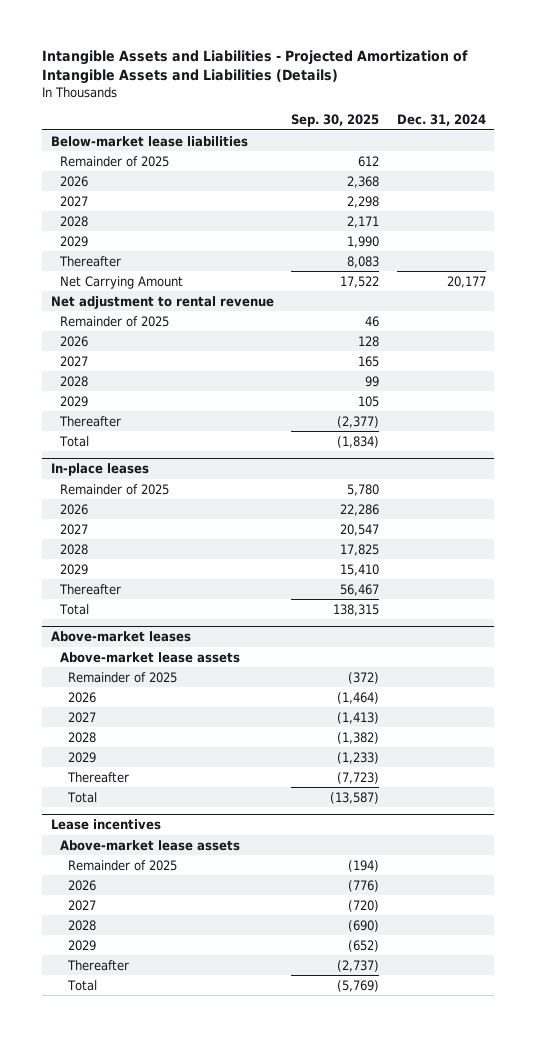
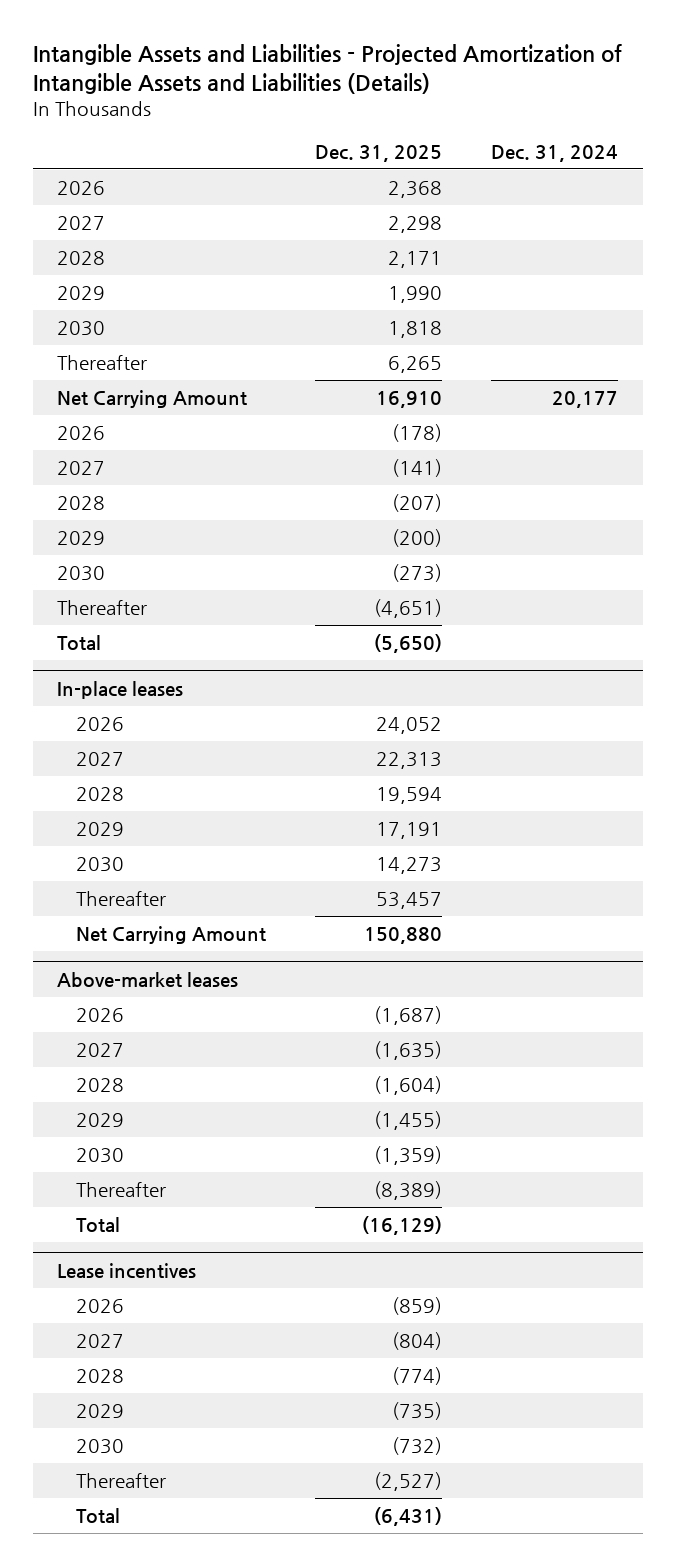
- | Sep. 30, 2025 | Dec. 31, 2024
+ | Dec. 31, 2025 | Dec. 31, 2024
- Below-market lease liabilities
- Remainder of 2025 | 612 |
+ 2030 | 1,818 |
- Net adjustment to rental revenue
- Remainder of 2025 | 46 |
+ 2030 | (273) |
@ In-place leases
- Remainder of 2025 | 5,780 |
+ 2030 | 14,273 |
- Total | 138,315 |
+ Net Carrying Amount | 150,880 |
@ Above-market leases
- Above-market lease assets
- Remainder of 2025 | (372) |
+ 2030 | (1,359) |
@ Lease incentives
- Above-market lease assets
- Remainder of 2025 | (194) |
+ 2030 | (732) |

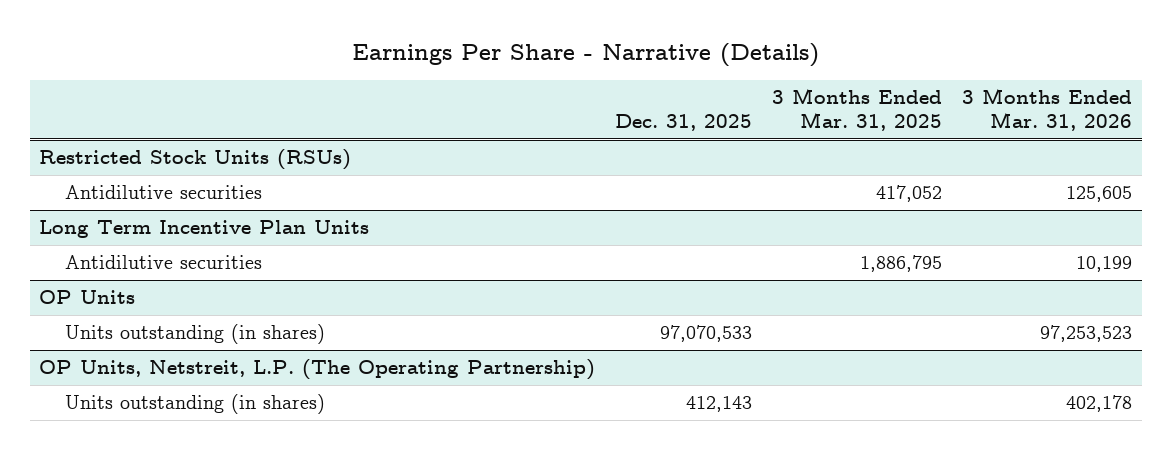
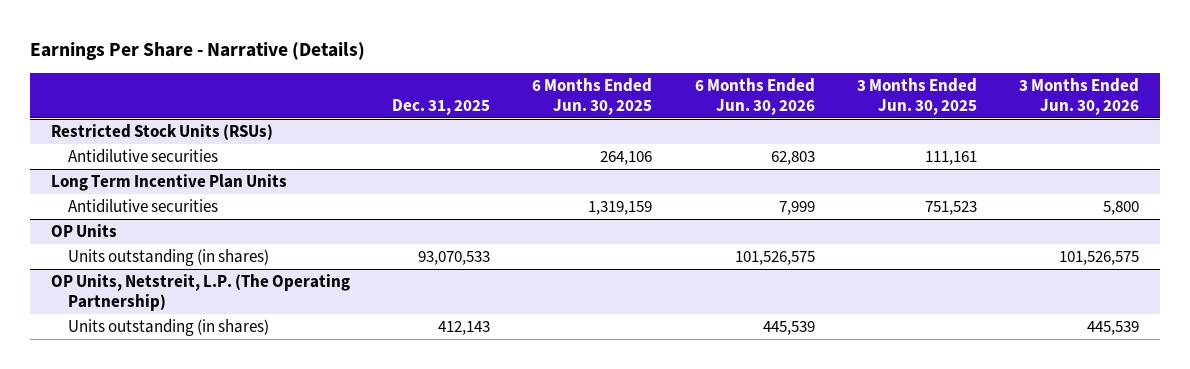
- | Dec. 31, 2025 | 3 Months Ended Mar. 31, 2025 | 3 Months Ended Mar. 31, 2026
+ | Dec. 31, 2025 | 6 Months Ended Jun. 30, 2025 | 6 Months Ended Jun. 30, 2026 | 3 Months Ended Jun. 30, 2025 | 3 Months Ended Jun. 30, 2026
@ OP Units
- Units outstanding (in shares) | 97,070,533 | | 97,253,523
+ Units outstanding (in shares) | 93,070,533 | | 101,526,575 | | 101,526,575

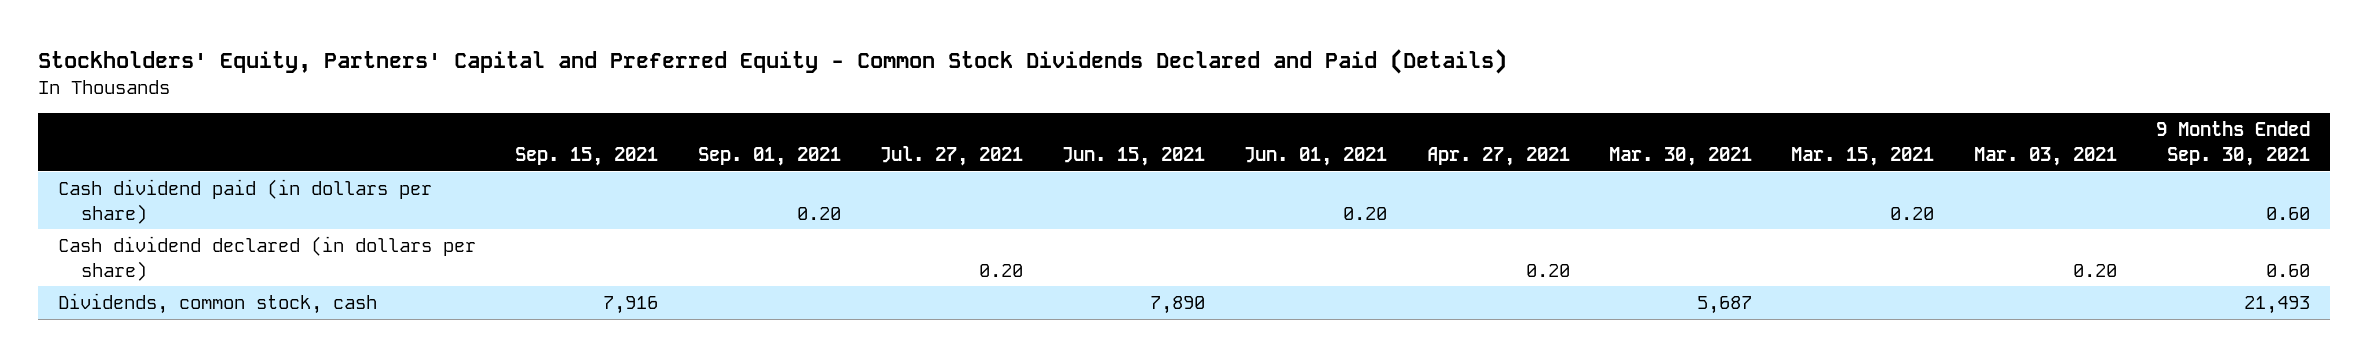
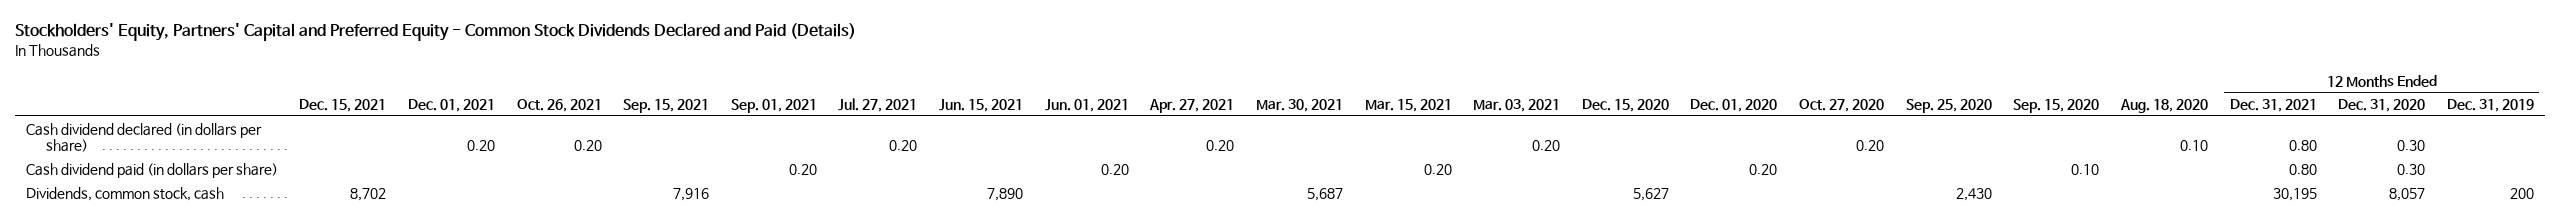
- | Sep. 15, 2021 | Sep. 01, 2021 | Jul. 27, 2021 | Jun. 15, 2021 | Jun. 01, 2021 | Apr. 27, 2021 | Mar. 30, 2021 | Mar. 15, 2021 | Mar. 03, 2021 | 9 Months Ended Sep. 30, 2021
+ | Dec. 15, 2021 | Dec. 01, 2021 | Oct. 26, 2021 | Sep. 15, 2021 | Sep. 01, 2021 | Jul. 27, 2021 | Jun. 15, 2021 | Jun. 01, 2021 | Apr. 27, 2021 | Mar. 30, 2021 | Mar. 15, 2021 | Mar. 03, 2021 | Dec. 15, 2020 | Dec. 01, 2020 | Oct. 27, 2020 | Sep. 25, 2020 | Sep. 15, 2020 | Aug. 18, 2020 | 12 Months Ended Dec. 31, 2021 | 12 Months Ended Dec. 31, 2020 | 12 Months Ended Dec. 31, 2019
moved down: Cash dividend paid (in dollars per share) | | | | | 0.20 | | | 0.20 | | | 0.20 | | | 0.20 | | | 0.10 | | 0.80 | 0.30 |

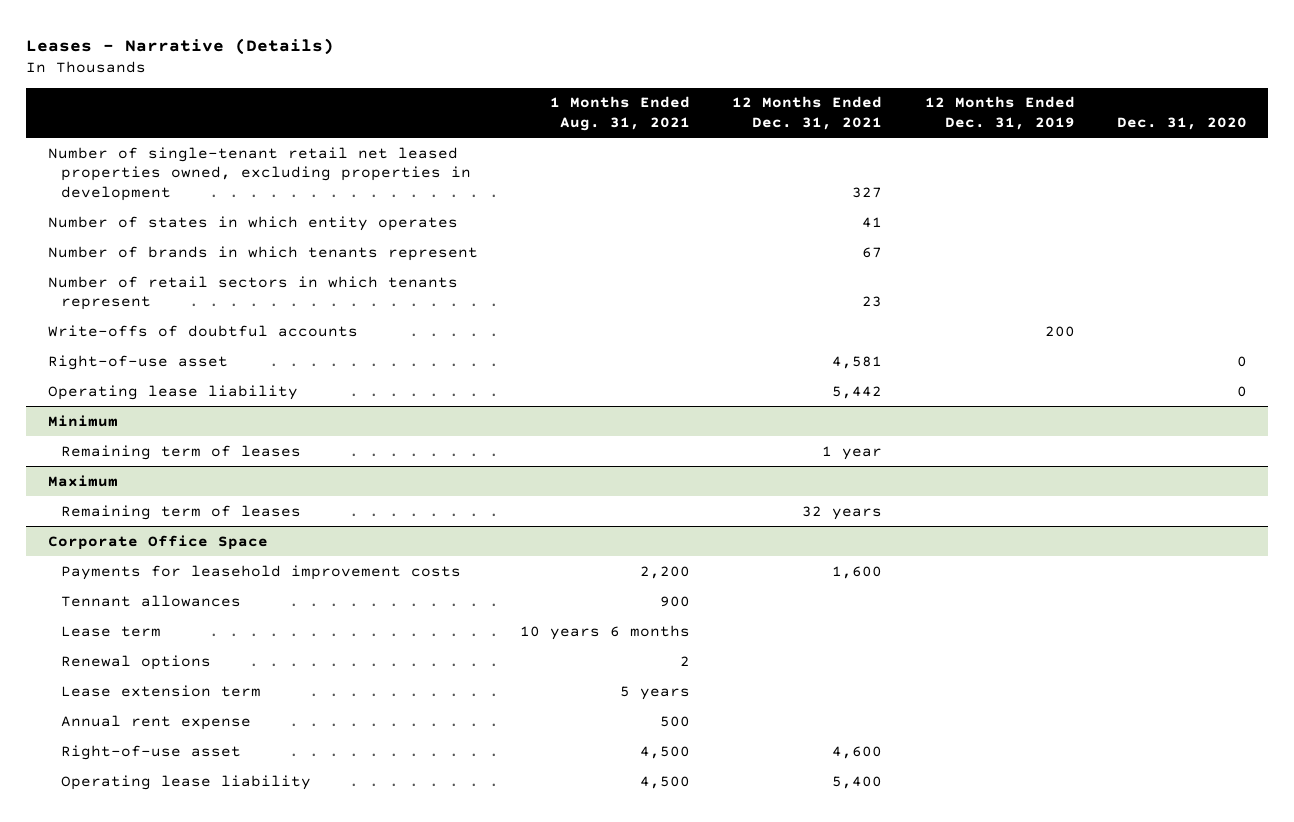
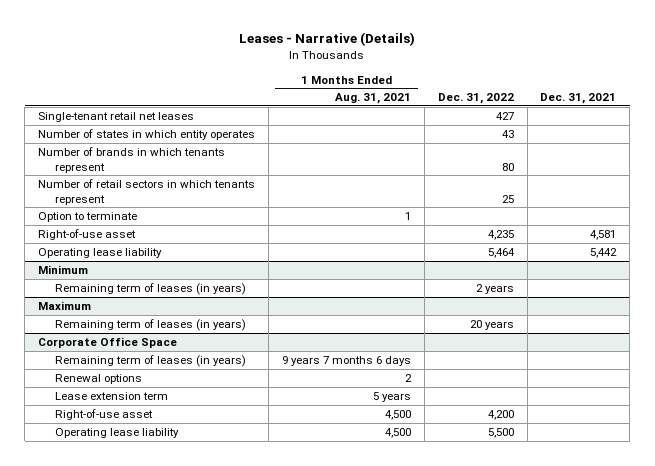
- | 1 Months Ended Aug. 31, 2021 | 12 Months Ended Dec. 31, 2021 | 12 Months Ended Dec. 31, 2019 | Dec. 31, 2020
+ | 1 Months Ended Aug. 31, 2021 | Dec. 31, 2022 | Dec. 31, 2021
- Number of single-tenant retail net leased properties owned, excluding properties in development | | 327 | |
+ Single-tenant retail net leases | | 427 |
- Write-offs of doubtful accounts | | | 200 |
+ Option to terminate | 1 | |
@ Minimum
- Remaining term of leases | | 1 year | |
+ Remaining term of leases (in years) | | 2 years |
@ Maximum
- Remaining term of leases | | 32 years | |
+ Remaining term of leases (in years) | | 20 years |
@ Corporate Office Space
- Payments for leasehold improvement costs | 2,200 | 1,600 | |
- Tennant allowances | 900 | | |
- Lease term | 10 years 6 months | | |
+ Remaining term of leases (in years) | 9 years 7 months 6 days | |
- Annual rent expense | 500 | | |

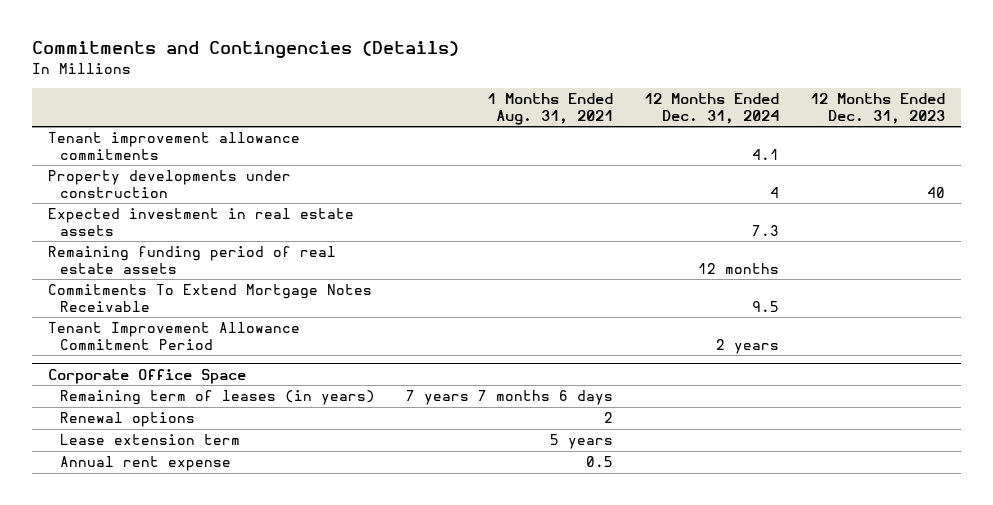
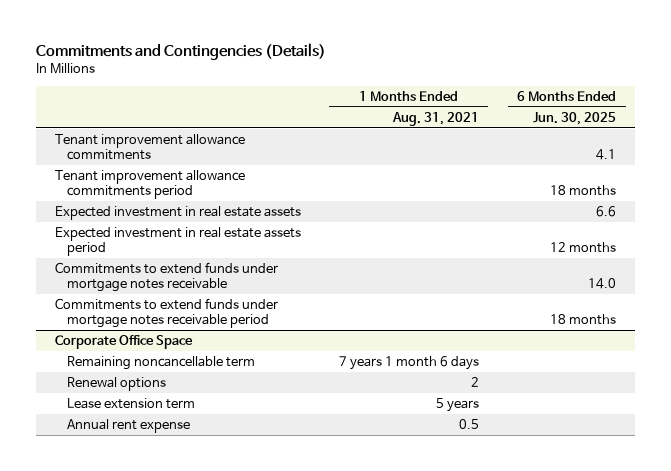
- | 1 Months Ended Aug. 31, 2021 | 12 Months Ended Dec. 31, 2024 | 12 Months Ended Dec. 31, 2023
+ | 1 Months Ended Aug. 31, 2021 | 6 Months Ended Jun. 30, 2025
- Property developments under construction | | 4 | 40
+ Tenant improvement allowance commitments period | | 18 months
- Remaining funding period of real estate assets | | 12 months |
- Commitments To Extend Mortgage Notes Receivable | | 9.5 |
- Tenant Improvement Allowance Commitment Period | | 2 years |
+ Expected investment in real estate assets period | | 12 months
+ Commitments to extend funds under mortgage notes receivable | | 14.0
+ Commitments to extend funds under mortgage notes receivable period | | 18 months
@ Corporate Office Space
- Remaining term of leases (in years) | 7 years 7 months 6 days | |
+ Remaining noncancellable term | 7 years 1 month 6 days |

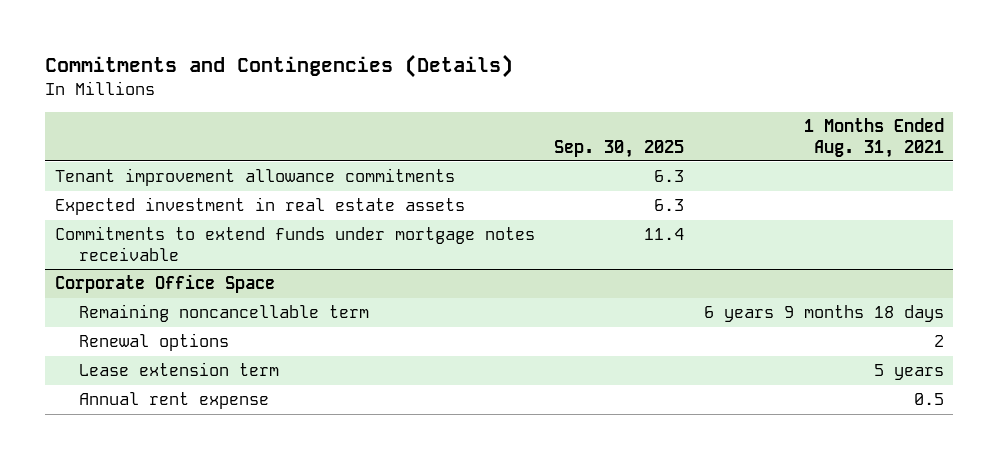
- | 1 Months Ended Aug. 31, 2021 | 6 Months Ended Jun. 30, 2025
+ | Sep. 30, 2025 | 1 Months Ended Aug. 31, 2021
- Tenant improvement allowance commitments period | | 18 months
- Expected investment in real estate assets period | | 12 months
- Commitments to extend funds under mortgage notes receivable period | | 18 months
@ Corporate Office Space
- Remaining noncancellable term | 7 years 1 month 6 days |
+ Remaining noncancellable term | | 6 years 9 months 18 days

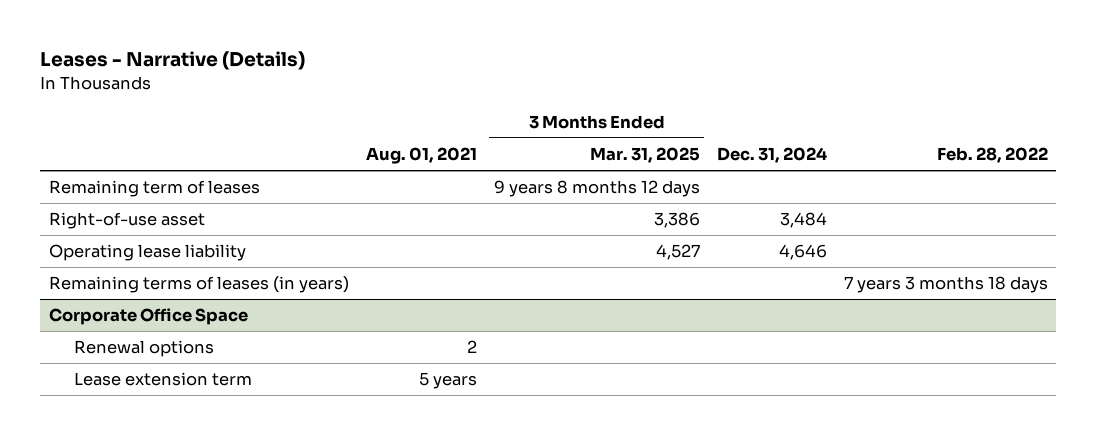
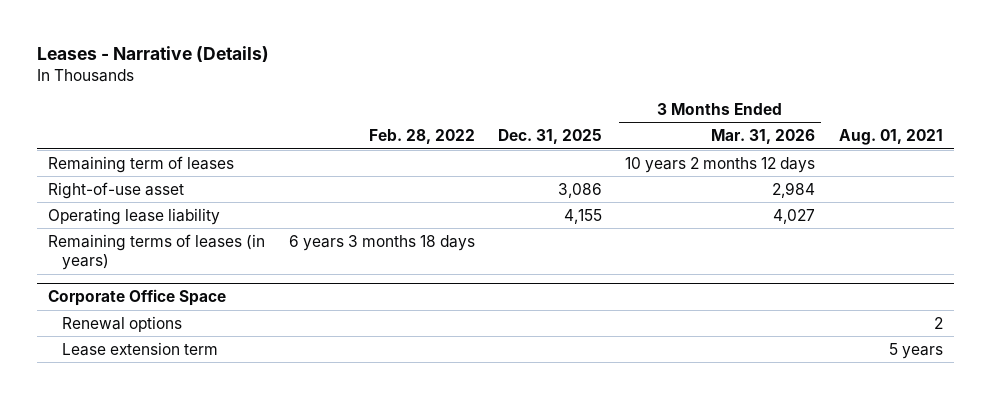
- | Aug. 01, 2021 | 3 Months Ended Mar. 31, 2025 | Dec. 31, 2024 | Feb. 28, 2022
+ | Feb. 28, 2022 | Dec. 31, 2025 | 3 Months Ended Mar. 31, 2026 | Aug. 01, 2021
- Remaining terms of leases (in years) | | | | 7 years 3 months 18 days
+ Remaining terms of leases (in years) | 6 years 3 months 18 days | | |

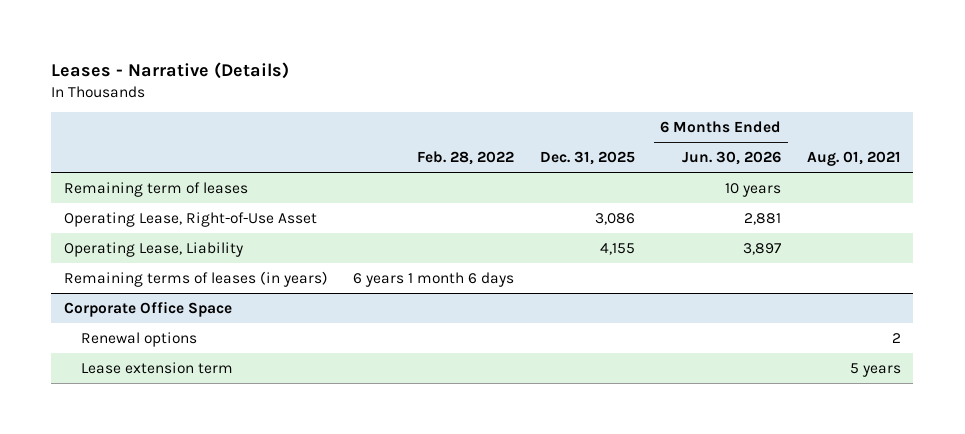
- | Feb. 28, 2022 | Dec. 31, 2025 | 3 Months Ended Mar. 31, 2026 | Aug. 01, 2021
+ | Feb. 28, 2022 | Dec. 31, 2025 | 6 Months Ended Jun. 30, 2026 | Aug. 01, 2021
- Right-of-use asset | | 3,086 | 2,984 |
- Operating lease liability | | 4,155 | 4,027 |
- Remaining terms of leases (in years) | 6 years 3 months 18 days | | |
+ Operating Lease, Right-of-Use Asset | | 3,086 | 2,881 |
+ Operating Lease, Liability | | 4,155 | 3,897 |
+ Remaining terms of leases (in years) | 6 years 1 month 6 days | | |

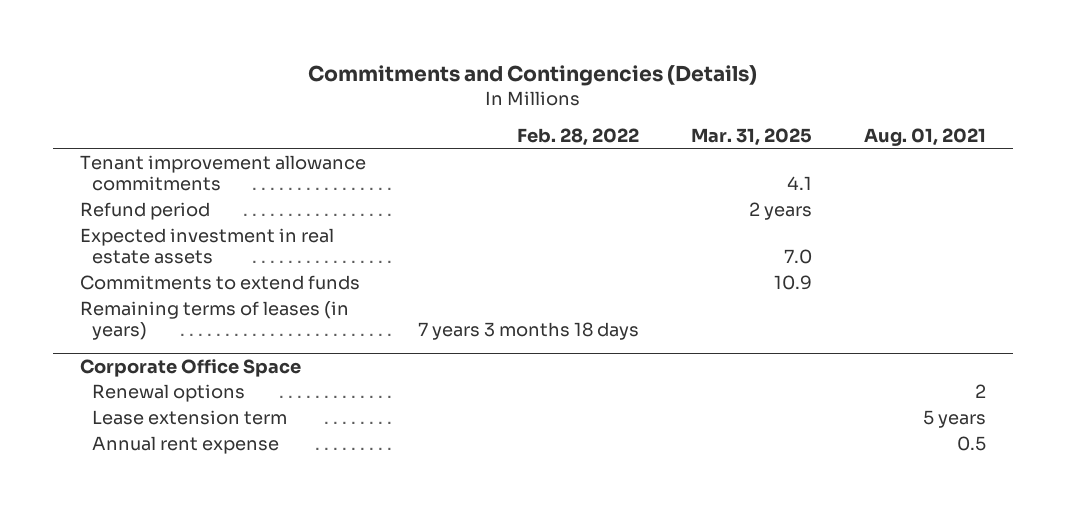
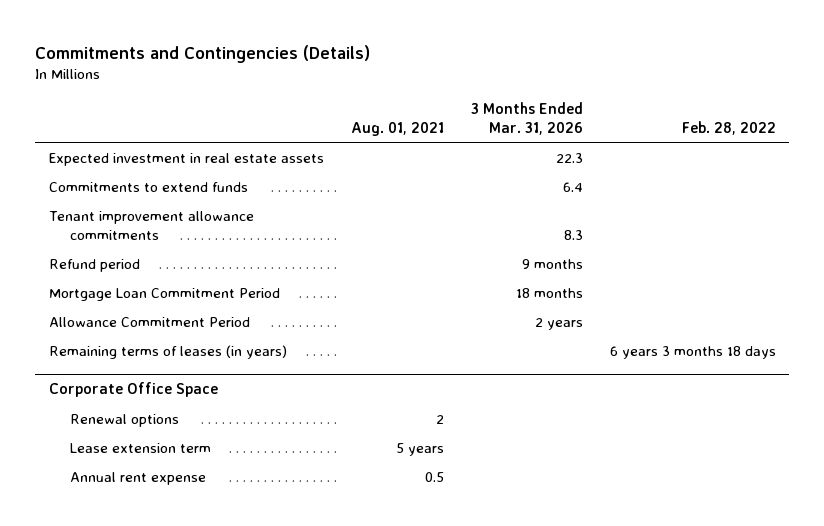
- | Feb. 28, 2022 | Mar. 31, 2025 | Aug. 01, 2021
+ | Aug. 01, 2021 | 3 Months Ended Mar. 31, 2026 | Feb. 28, 2022
- Remaining terms of leases (in years) | 7 years 3 months 18 days | |
moved down: Tenant improvement allowance commitments | | 8.3 |
moved down: Refund period | | 9 months |
+ Mortgage Loan Commitment Period | | 18 months |
+ Allowance Commitment Period | | 2 years |
+ Remaining terms of leases (in years) | | | 6 years 3 months 18 days

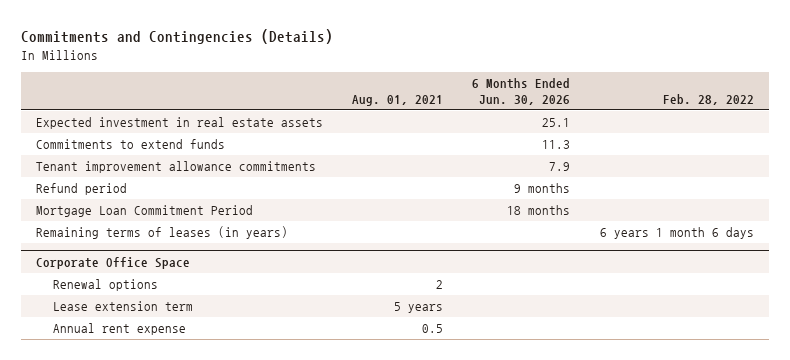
- | Aug. 01, 2021 | 3 Months Ended Mar. 31, 2026 | Feb. 28, 2022
+ | Aug. 01, 2021 | 6 Months Ended Jun. 30, 2026 | Feb. 28, 2022
- Allowance Commitment Period | | 2 years |
- Remaining terms of leases (in years) | | | 6 years 3 months 18 days
+ Remaining terms of leases (in years) | | | 6 years 1 month 6 days

